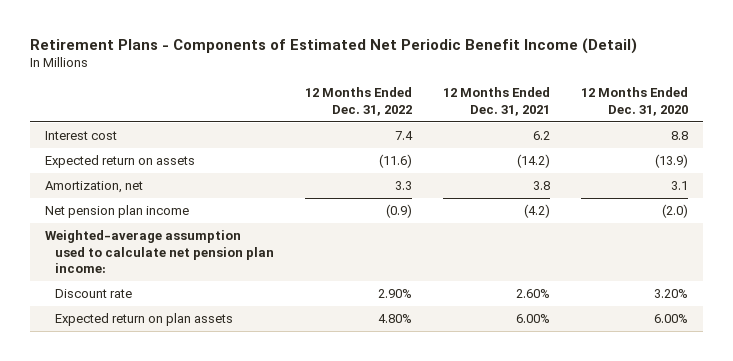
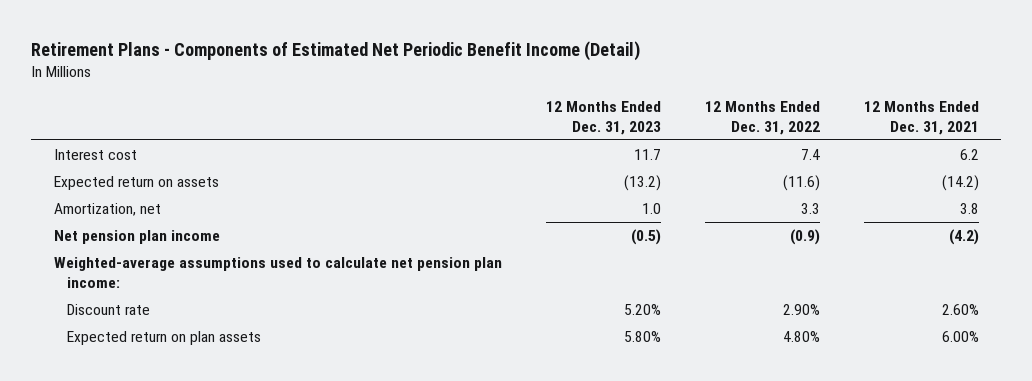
- | 12 Months Ended Dec. 31, 2022 | 12 Months Ended Dec. 31, 2021 | 12 Months Ended Dec. 31, 2020
+ | 12 Months Ended Dec. 31, 2023 | 12 Months Ended Dec. 31, 2022 | 12 Months Ended Dec. 31, 2021
- Weighted-average assumption used to calculate net pension plan income:
+ Weighted-average assumptions used to calculate net pension plan income:

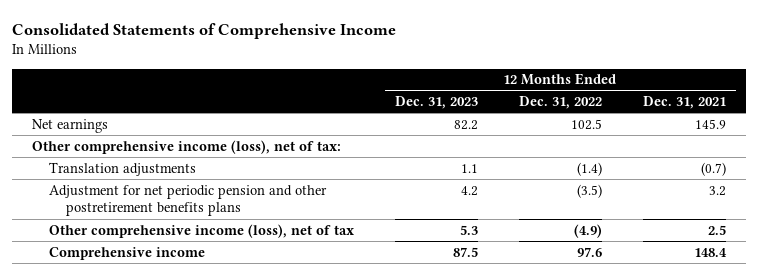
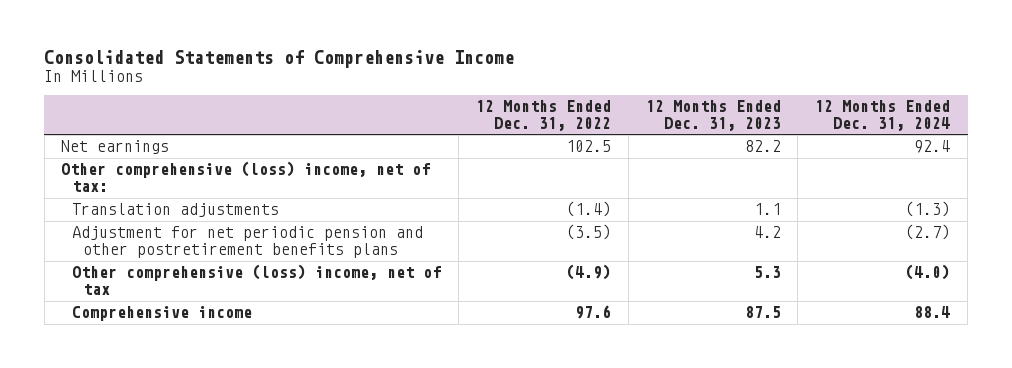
- | 12 Months Ended Dec. 31, 2023 | 12 Months Ended Dec. 31, 2022 | 12 Months Ended Dec. 31, 2021
+ | 12 Months Ended Dec. 31, 2022 | 12 Months Ended Dec. 31, 2023 | 12 Months Ended Dec. 31, 2024
- Other comprehensive income (loss), net of tax:
+ Other comprehensive (loss) income, net of tax:
- Other comprehensive income (loss), net of tax | 5.3 | (4.9) | 2.5
+ Other comprehensive (loss) income, net of tax | (4.9) | 5.3 | (4.0)

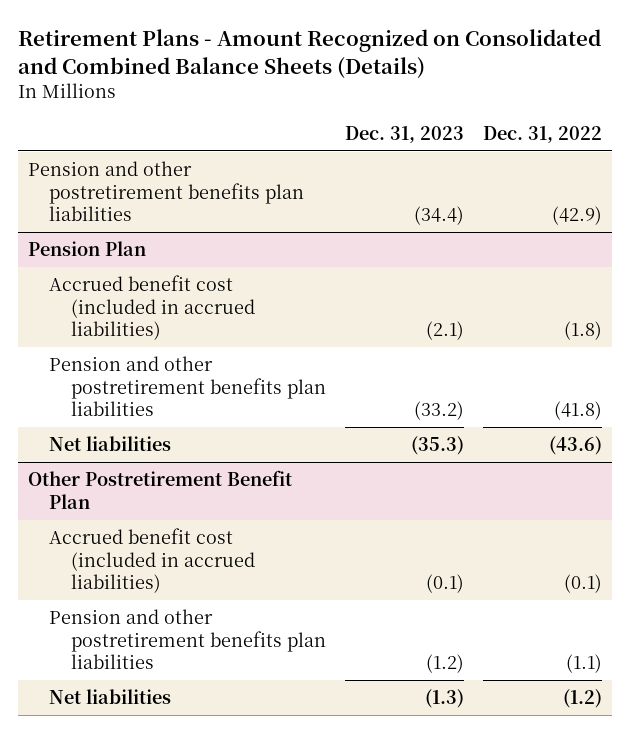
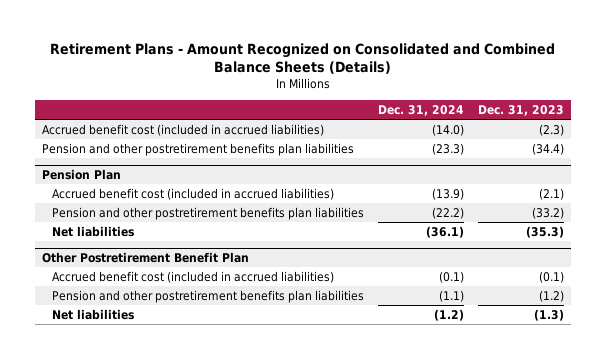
- | Dec. 31, 2023 | Dec. 31, 2022
+ | Dec. 31, 2024 | Dec. 31, 2023
+ Accrued benefit cost (included in accrued liabilities) | (14.0) | (2.3)

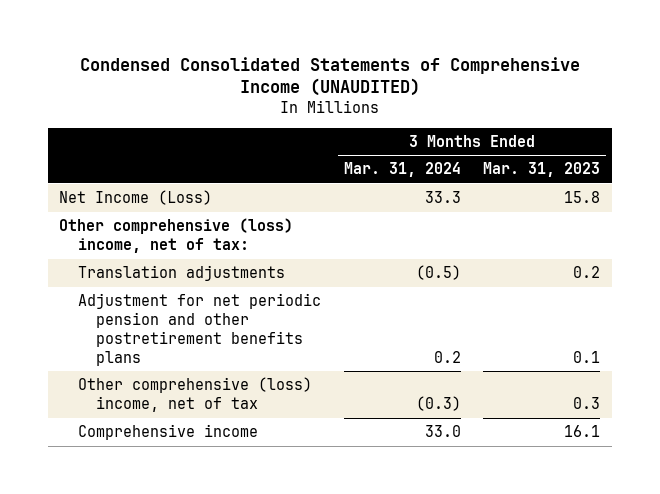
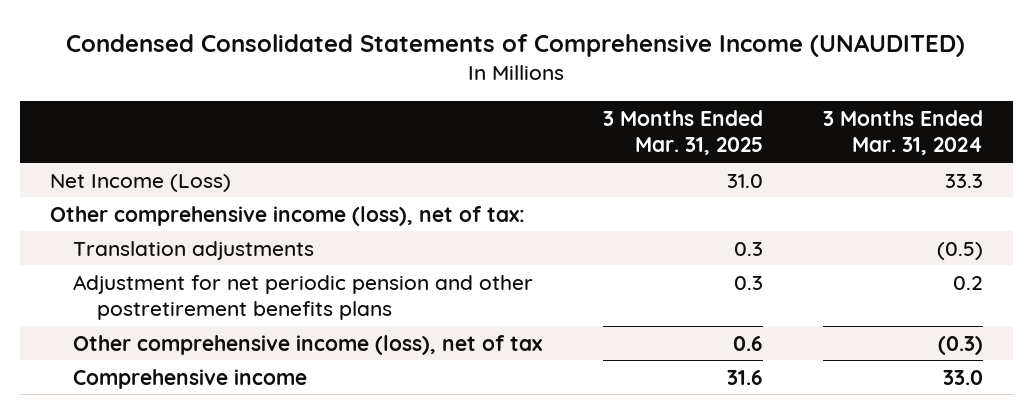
- | 3 Months Ended Mar. 31, 2024 | 3 Months Ended Mar. 31, 2023
+ | 3 Months Ended Mar. 31, 2025 | 3 Months Ended Mar. 31, 2024
- Other comprehensive (loss) income, net of tax:
+ Other comprehensive income (loss), net of tax:
- Other comprehensive (loss) income, net of tax | (0.3) | 0.3
+ Other comprehensive income (loss), net of tax | 0.6 | (0.3)

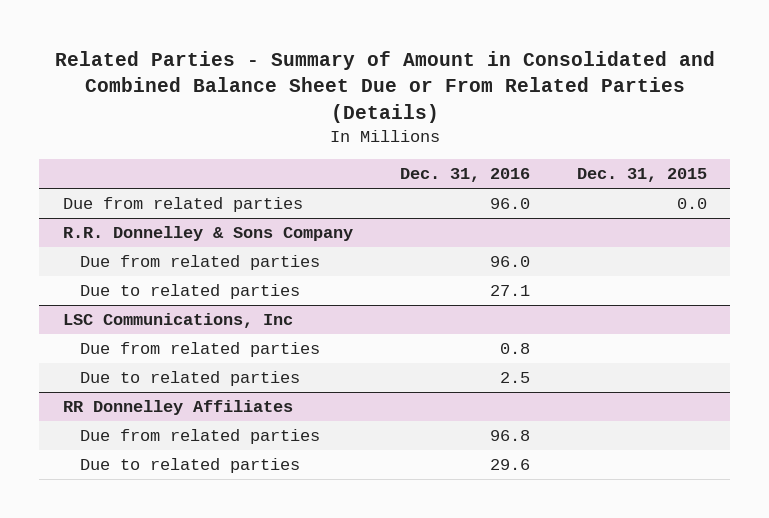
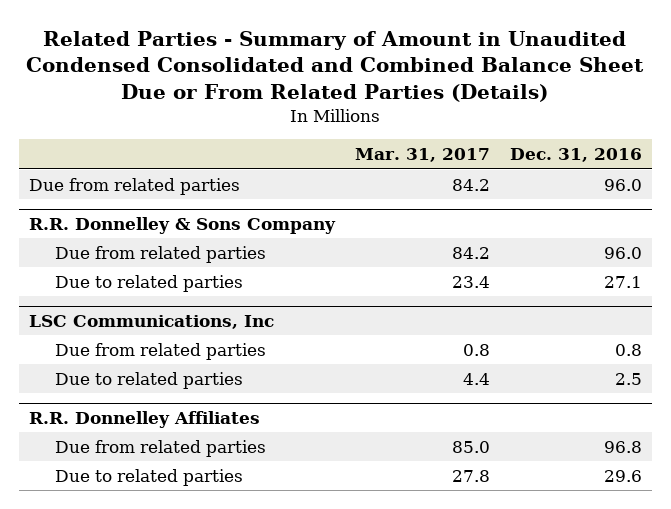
- Related Parties - Summary of Amount in Consolidated and Combined Balance Sheet Due or From Related Parties (Details)
+ Related Parties - Summary of Amount in Unaudited Condensed Consolidated and Combined Balance Sheet Due or From Related Parties (Details)
- | Dec. 31, 2016 | Dec. 31, 2015
+ | Mar. 31, 2017 | Dec. 31, 2016
- RR Donnelley Affiliates
+ R.R. Donnelley Affiliates

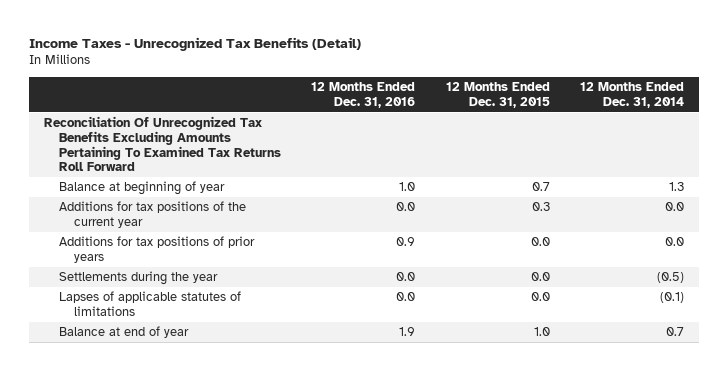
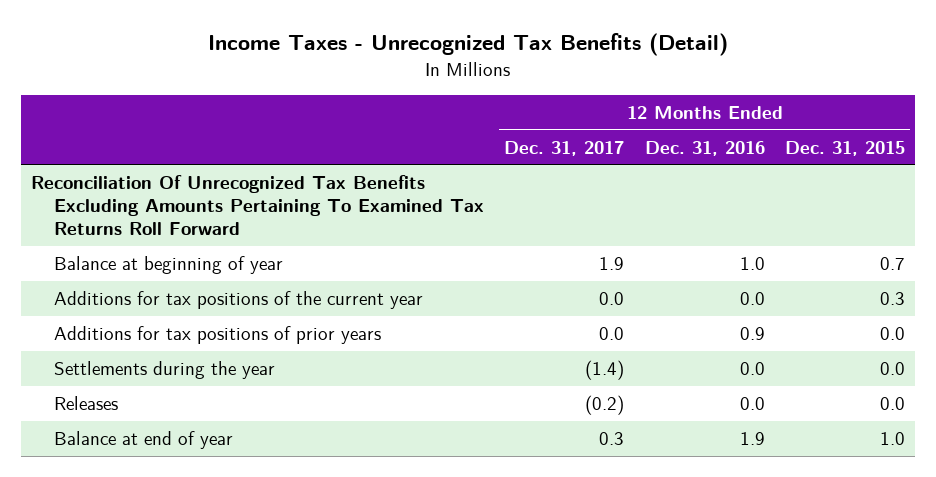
- | 12 Months Ended Dec. 31, 2016 | 12 Months Ended Dec. 31, 2015 | 12 Months Ended Dec. 31, 2014
+ | 12 Months Ended Dec. 31, 2017 | 12 Months Ended Dec. 31, 2016 | 12 Months Ended Dec. 31, 2015
- Lapses of applicable statutes of limitations | 0.0 | 0.0 | (0.1)
+ Releases | (0.2) | 0.0 | 0.0

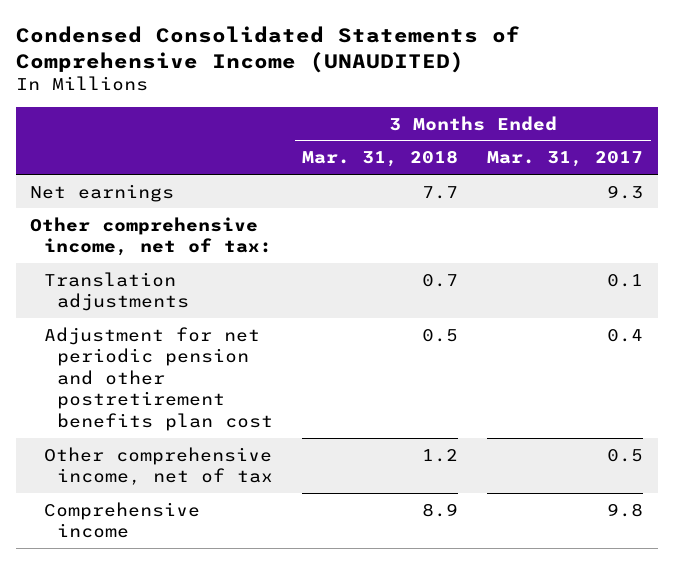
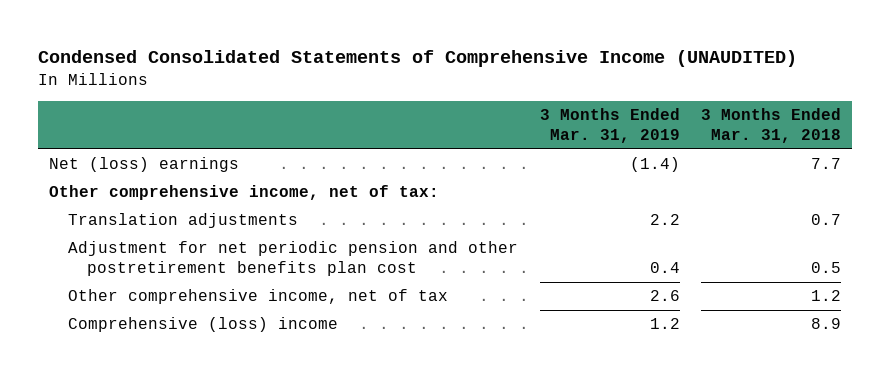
- | 3 Months Ended Mar. 31, 2018 | 3 Months Ended Mar. 31, 2017
+ | 3 Months Ended Mar. 31, 2019 | 3 Months Ended Mar. 31, 2018
- Net earnings | 7.7 | 9.3
+ Net (loss) earnings | (1.4) | 7.7
- Comprehensive income | 8.9 | 9.8
+ Comprehensive (loss) income | 1.2 | 8.9

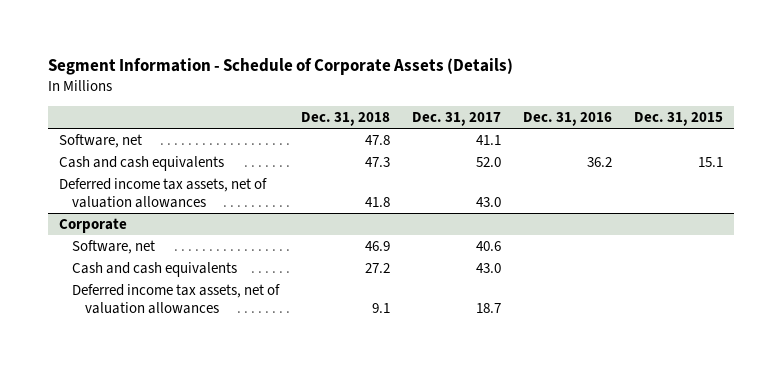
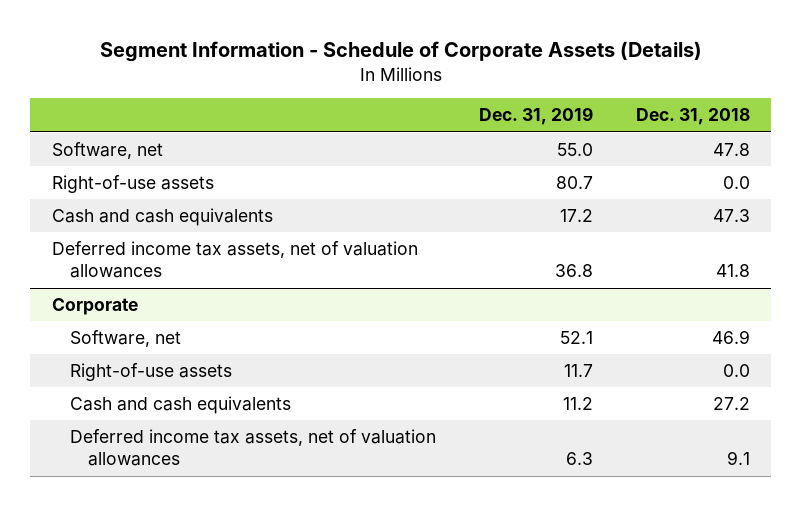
- | Dec. 31, 2018 | Dec. 31, 2017 | Dec. 31, 2016 | Dec. 31, 2015
+ | Dec. 31, 2019 | Dec. 31, 2018
+ Right-of-use assets | 80.7 | 0.0
@ Corporate
+ Right-of-use assets | 11.7 | 0.0

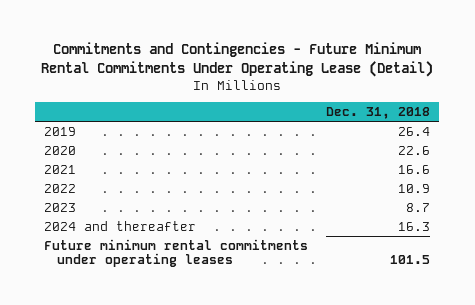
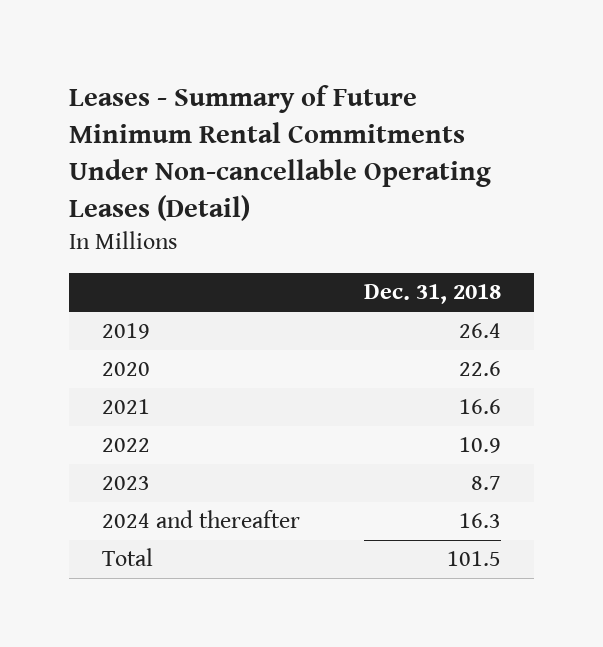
- Commitments and Contingencies - Future Minimum Rental Commitments Under Operating Lease (Detail)
+ Leases - Summary of Future Minimum Rental Commitments Under Non-cancellable Operating Leases (Detail)
- Future minimum rental commitments under operating leases | 101.5
+ Total | 101.5

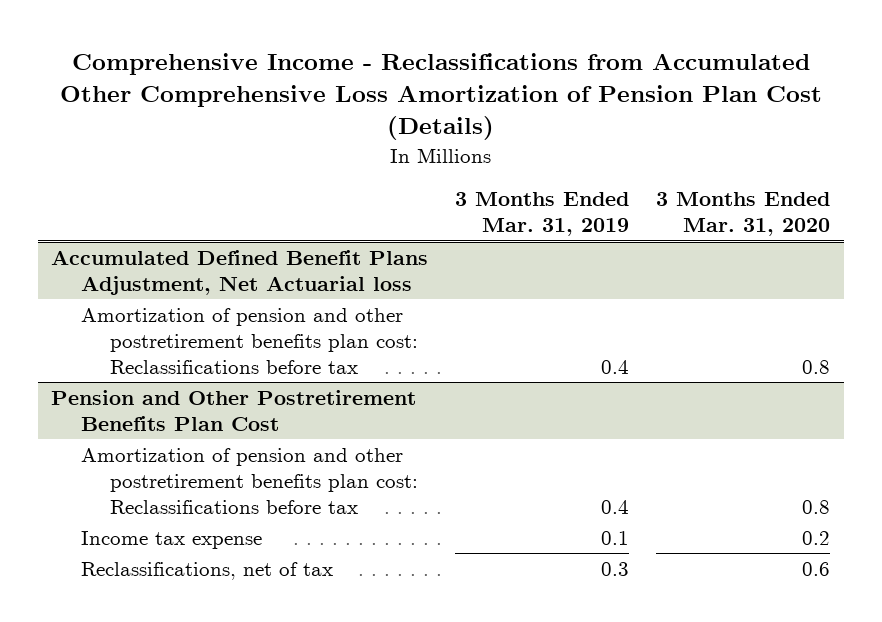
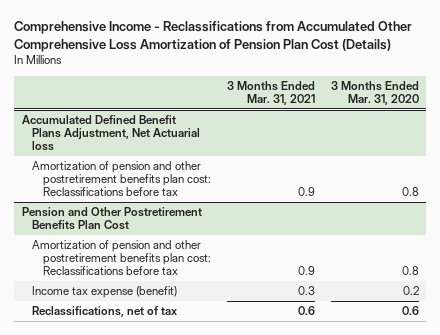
- | 3 Months Ended Mar. 31, 2019 | 3 Months Ended Mar. 31, 2020
+ | 3 Months Ended Mar. 31, 2021 | 3 Months Ended Mar. 31, 2020
@ Pension and Other Postretirement Benefits Plan Cost
- Income tax expense | 0.1 | 0.2
+ Income tax expense (benefit) | 0.3 | 0.2

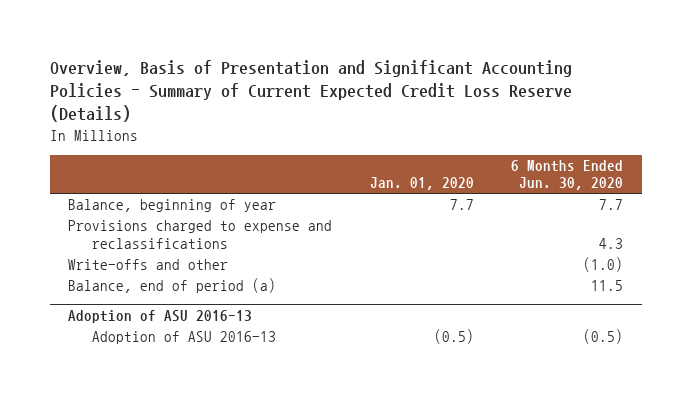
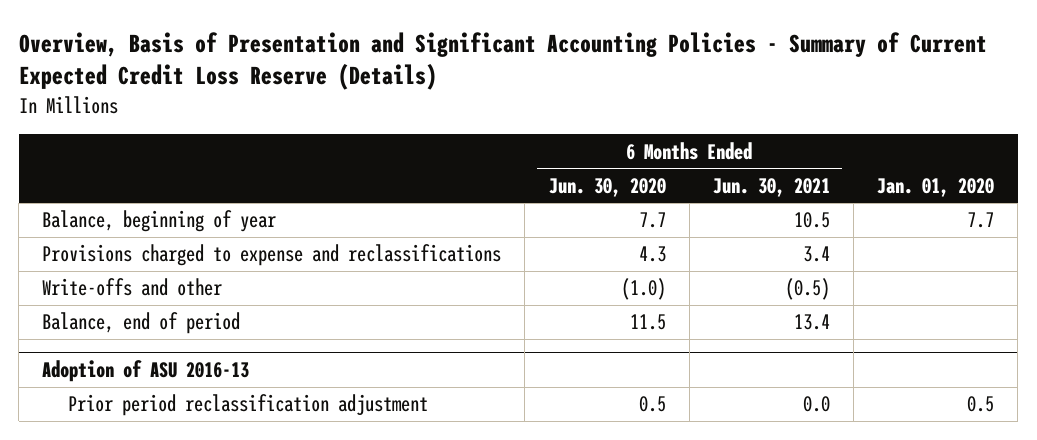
- | Jan. 01, 2020 | 6 Months Ended Jun. 30, 2020
+ | 6 Months Ended Jun. 30, 2020 | 6 Months Ended Jun. 30, 2021 | Jan. 01, 2020
- Balance, end of period (a) | | 11.5
+ Balance, end of period | 11.5 | 13.4 |
@ Adoption of ASU 2016-13
- Adoption of ASU 2016-13 | (0.5) | (0.5)
+ Prior period reclassification adjustment | 0.5 | 0.0 | 0.5

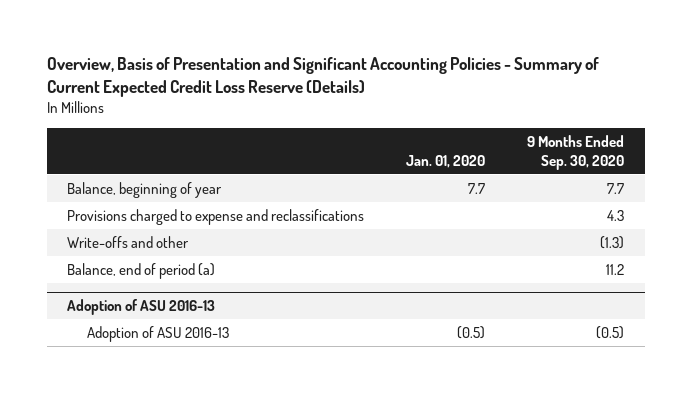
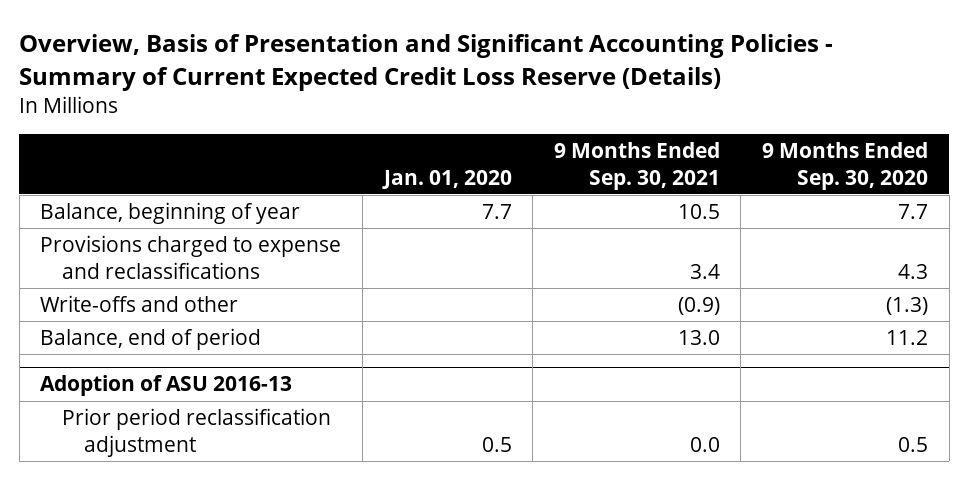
- | Jan. 01, 2020 | 9 Months Ended Sep. 30, 2020
+ | Jan. 01, 2020 | 9 Months Ended Sep. 30, 2021 | 9 Months Ended Sep. 30, 2020
- Balance, end of period (a) | | 11.2
+ Balance, end of period | | 13.0 | 11.2
@ Adoption of ASU 2016-13
- Adoption of ASU 2016-13 | (0.5) | (0.5)
+ Prior period reclassification adjustment | 0.5 | 0.0 | 0.5

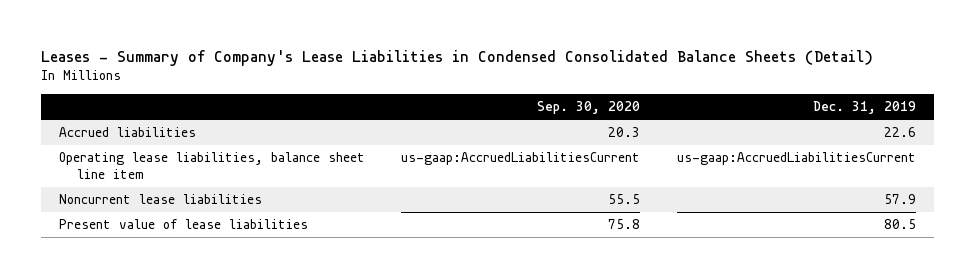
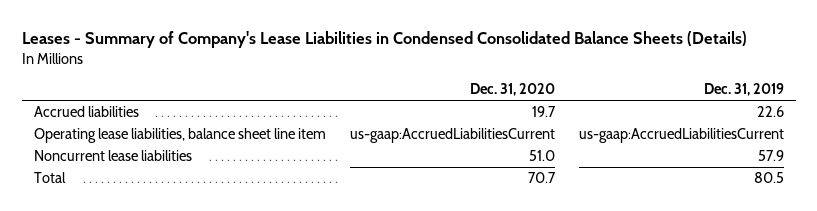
- Leases - Summary of Company's Lease Liabilities in Condensed Consolidated Balance Sheets (Detail)
+ Leases - Summary of Company's Lease Liabilities in Condensed Consolidated Balance Sheets (Details)
- | Sep. 30, 2020 | Dec. 31, 2019
+ | Dec. 31, 2020 | Dec. 31, 2019
- Present value of lease liabilities | 75.8 | 80.5
+ Total | 70.7 | 80.5

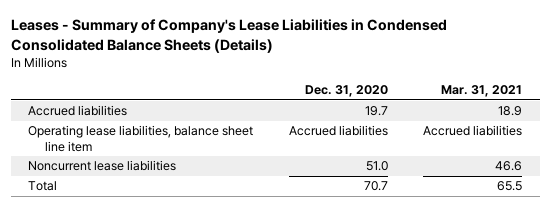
- | Dec. 31, 2020 | Dec. 31, 2019
+ | Dec. 31, 2020 | Mar. 31, 2021
- Operating lease liabilities, balance sheet line item | us-gaap:AccruedLiabilitiesCurrent | us-gaap:AccruedLiabilitiesCurrent
+ Operating lease liabilities, balance sheet line item | Accrued liabilities | Accrued liabilities

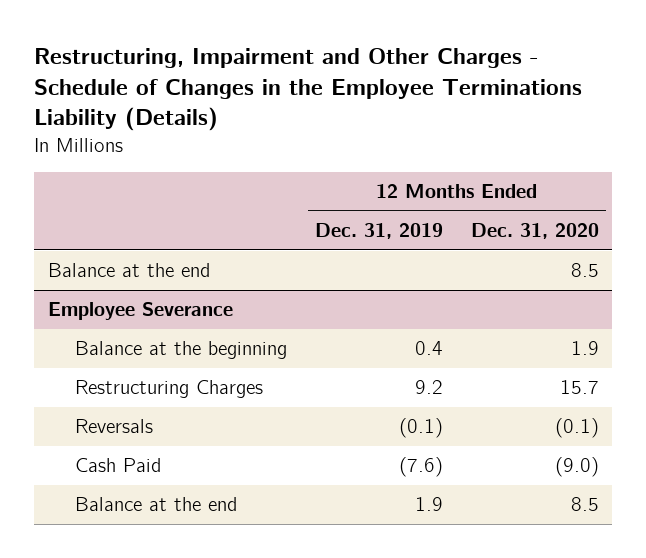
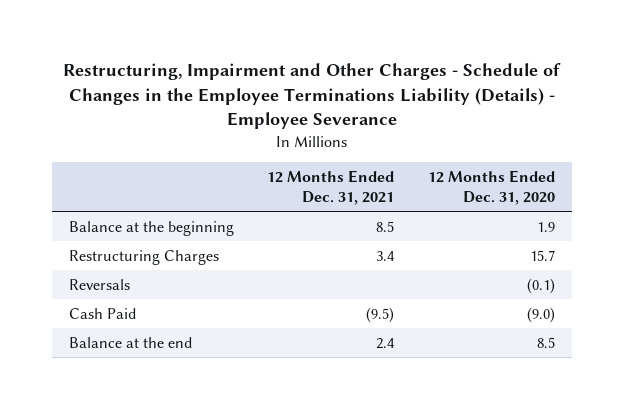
- Restructuring, Impairment and Other Charges - Schedule of Changes in the Employee Terminations Liability (Details)
+ Restructuring, Impairment and Other Charges - Schedule of Changes in the Employee Terminations Liability (Details) - Employee Severance
- | 12 Months Ended Dec. 31, 2019 | 12 Months Ended Dec. 31, 2020
+ | 12 Months Ended Dec. 31, 2021 | 12 Months Ended Dec. 31, 2020
- Balance at the end | | 8.5
- Employee Severance

